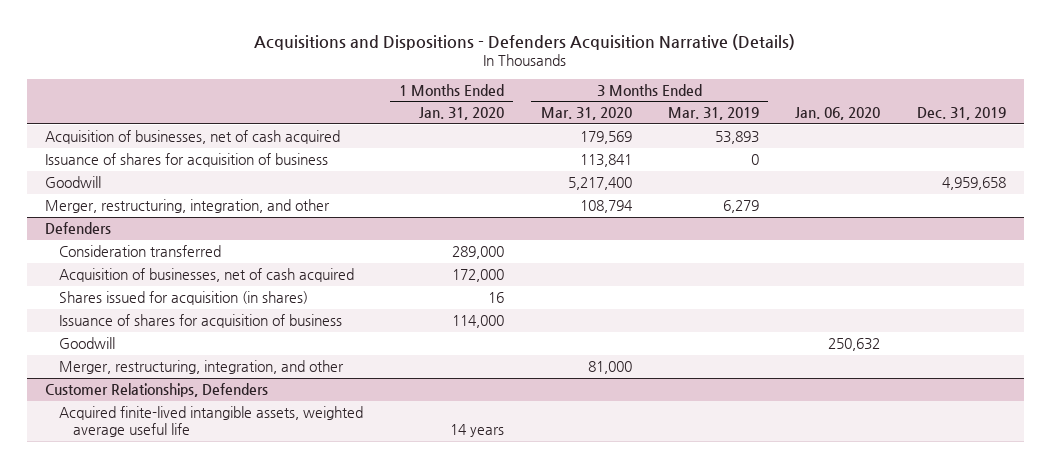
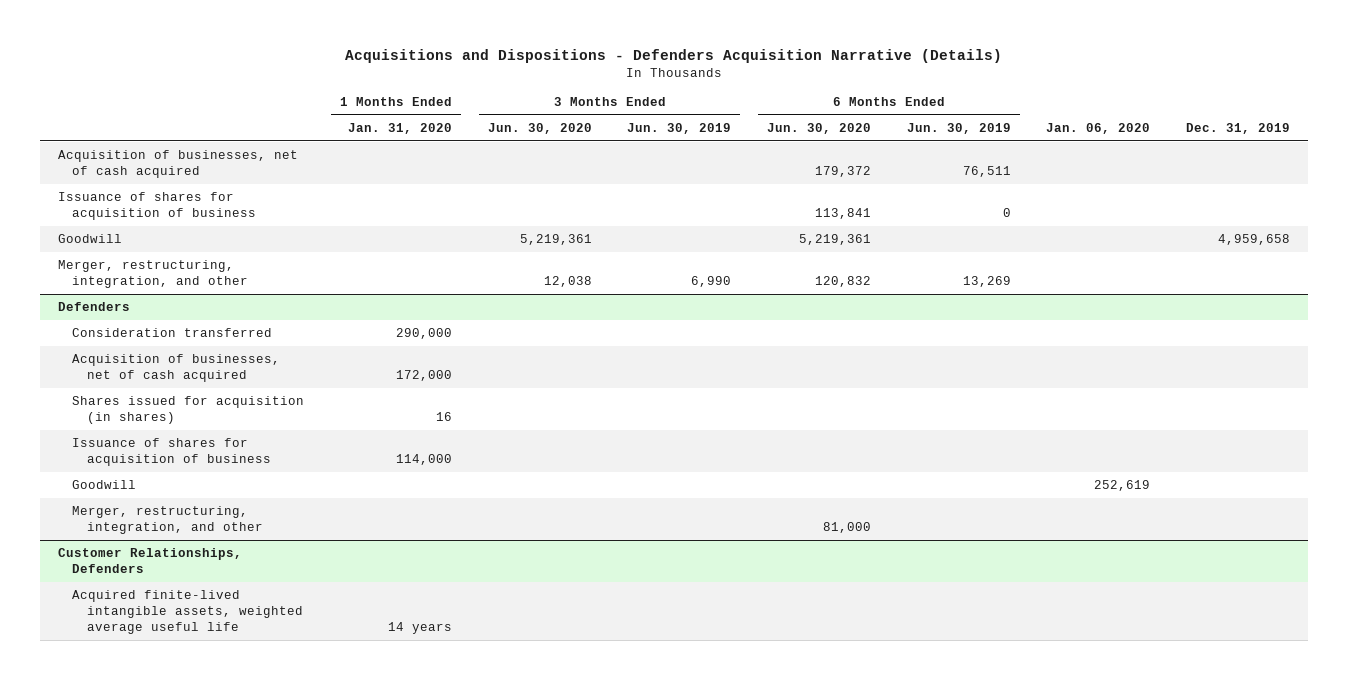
- | 1 Months Ended Jan. 31, 2020 | 3 Months Ended Mar. 31, 2020 | 3 Months Ended Mar. 31, 2019 | Jan. 06, 2020 | Dec. 31, 2019
+ | 1 Months Ended Jan. 31, 2020 | 3 Months Ended Jun. 30, 2020 | 3 Months Ended Jun. 30, 2019 | 6 Months Ended Jun. 30, 2020 | 6 Months Ended Jun. 30, 2019 | Jan. 06, 2020 | Dec. 31, 2019
@ Defenders
- Consideration transferred | 289,000 | | | |
+ Consideration transferred | 290,000 | | | | | |
- Goodwill | | | | 250,632 |
+ Goodwill | | | | | | 252,619 |

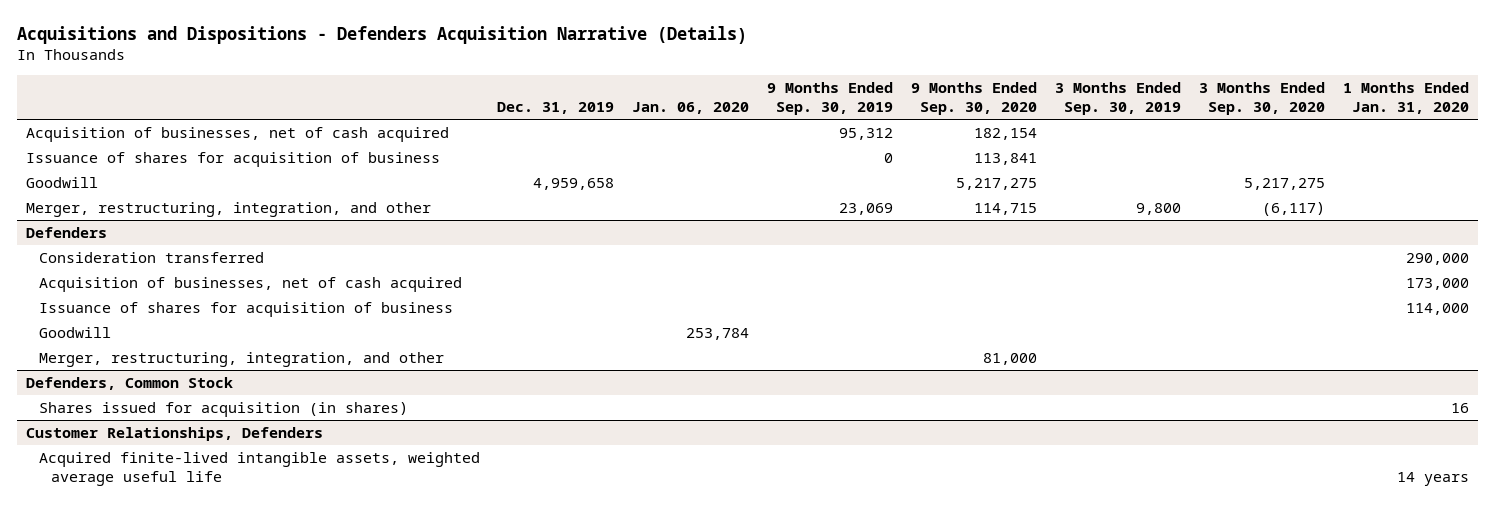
- | 1 Months Ended Jan. 31, 2020 | 3 Months Ended Jun. 30, 2020 | 3 Months Ended Jun. 30, 2019 | 6 Months Ended Jun. 30, 2020 | 6 Months Ended Jun. 30, 2019 | Jan. 06, 2020 | Dec. 31, 2019
+ | Dec. 31, 2019 | Jan. 06, 2020 | 9 Months Ended Sep. 30, 2019 | 9 Months Ended Sep. 30, 2020 | 3 Months Ended Sep. 30, 2019 | 3 Months Ended Sep. 30, 2020 | 1 Months Ended Jan. 31, 2020
@ Defenders
- Acquisition of businesses, net of cash acquired | 172,000 | | | | | |
- Shares issued for acquisition (in shares) | 16 | | | | | |
+ Acquisition of businesses, net of cash acquired | | | | | | | 173,000
- Goodwill | | | | | | 252,619 |
+ Goodwill | | 253,784 | | | | |
+ Defenders, Common Stock
+ Shares issued for acquisition (in shares) | | | | | | | 16

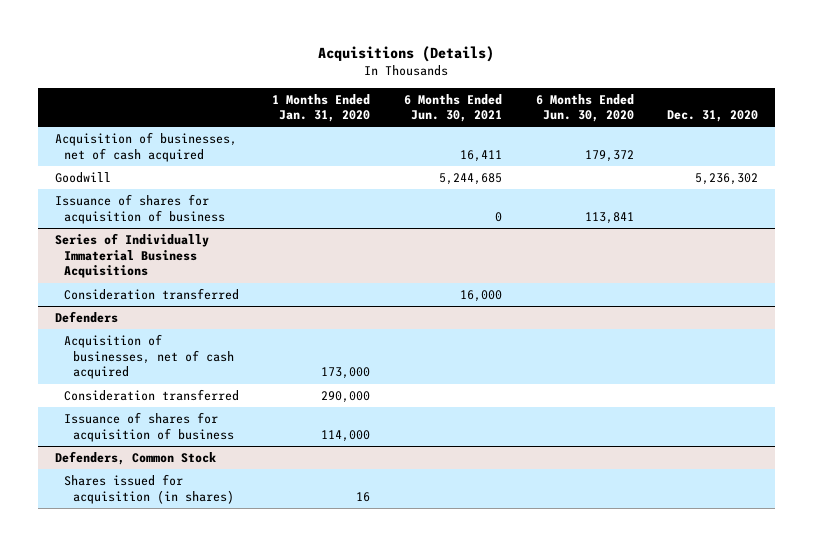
- Acquisitions and Dispositions - Defenders Acquisition Narrative (Details)
+ Acquisitions (Details)
- | Dec. 31, 2019 | Jan. 06, 2020 | 9 Months Ended Sep. 30, 2019 | 9 Months Ended Sep. 30, 2020 | 3 Months Ended Sep. 30, 2019 | 3 Months Ended Sep. 30, 2020 | 1 Months Ended Jan. 31, 2020
+ | 1 Months Ended Jan. 31, 2020 | 6 Months Ended Jun. 30, 2021 | 6 Months Ended Jun. 30, 2020 | Dec. 31, 2020
- Merger, restructuring, integration, and other | | | 23,069 | 114,715 | 9,800 | (6,117) |
moved down: Issuance of shares for acquisition of business | | 0 | 113,841 |
+ Series of Individually Immaterial Business Acquisitions
+ Consideration transferred | | 16,000 | |
@ Defenders
moved down: Consideration transferred | 290,000 | | |
- Goodwill | | 253,784 | | | | |
- Merger, restructuring, integration, and other | | | | 81,000 | | |
- Customer Relationships, Defenders
- Acquired finite-lived intangible assets, weighted average useful life | | | | | | | 14 years

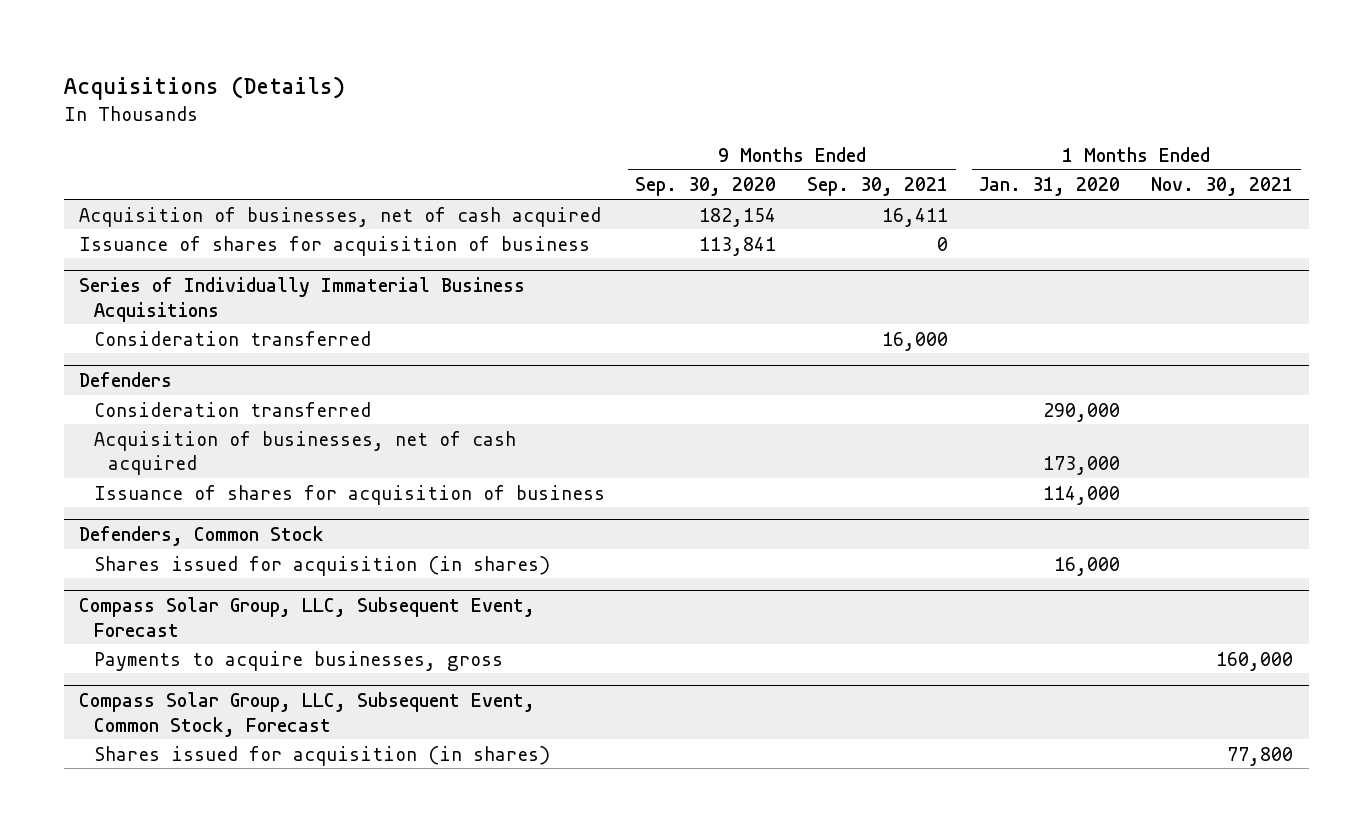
- | 1 Months Ended Jan. 31, 2020 | 6 Months Ended Jun. 30, 2021 | 6 Months Ended Jun. 30, 2020 | Dec. 31, 2020
+ | 9 Months Ended Sep. 30, 2020 | 9 Months Ended Sep. 30, 2021 | 1 Months Ended Jan. 31, 2020 | 1 Months Ended Nov. 30, 2021
- Goodwill | | 5,244,685 | | 5,236,302
@ Defenders
moved down: Acquisition of businesses, net of cash acquired | | | 173,000 |
@ Defenders, Common Stock
- Shares issued for acquisition (in shares) | 16 | | |
+ Shares issued for acquisition (in shares) | | | 16,000 |
+ Compass Solar Group, LLC, Subsequent Event, Forecast
+ Payments to acquire businesses, gross | | | | 160,000
+ Compass Solar Group, LLC, Subsequent Event, Common Stock, Forecast
+ Shares issued for acquisition (in shares) | | | | 77,800

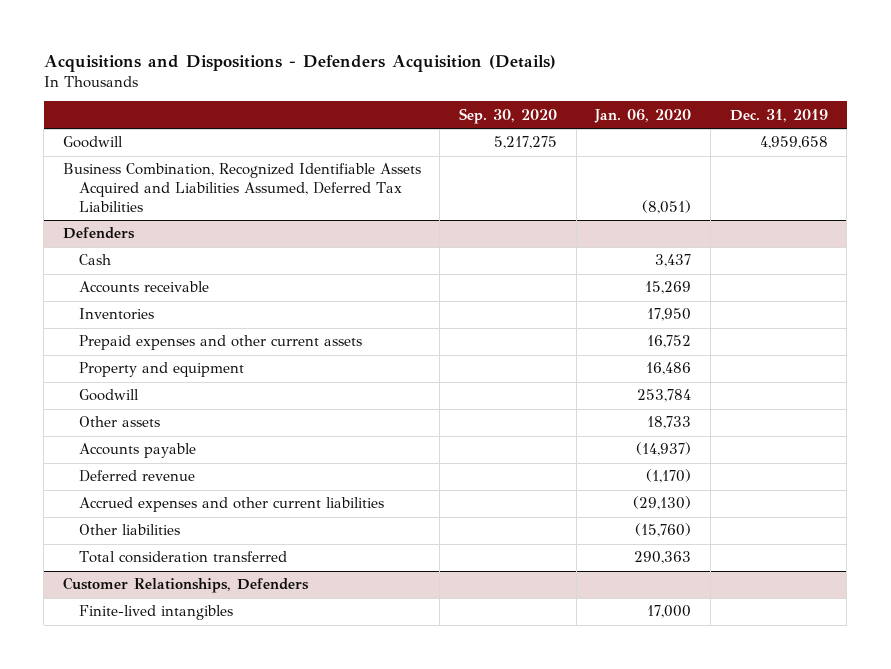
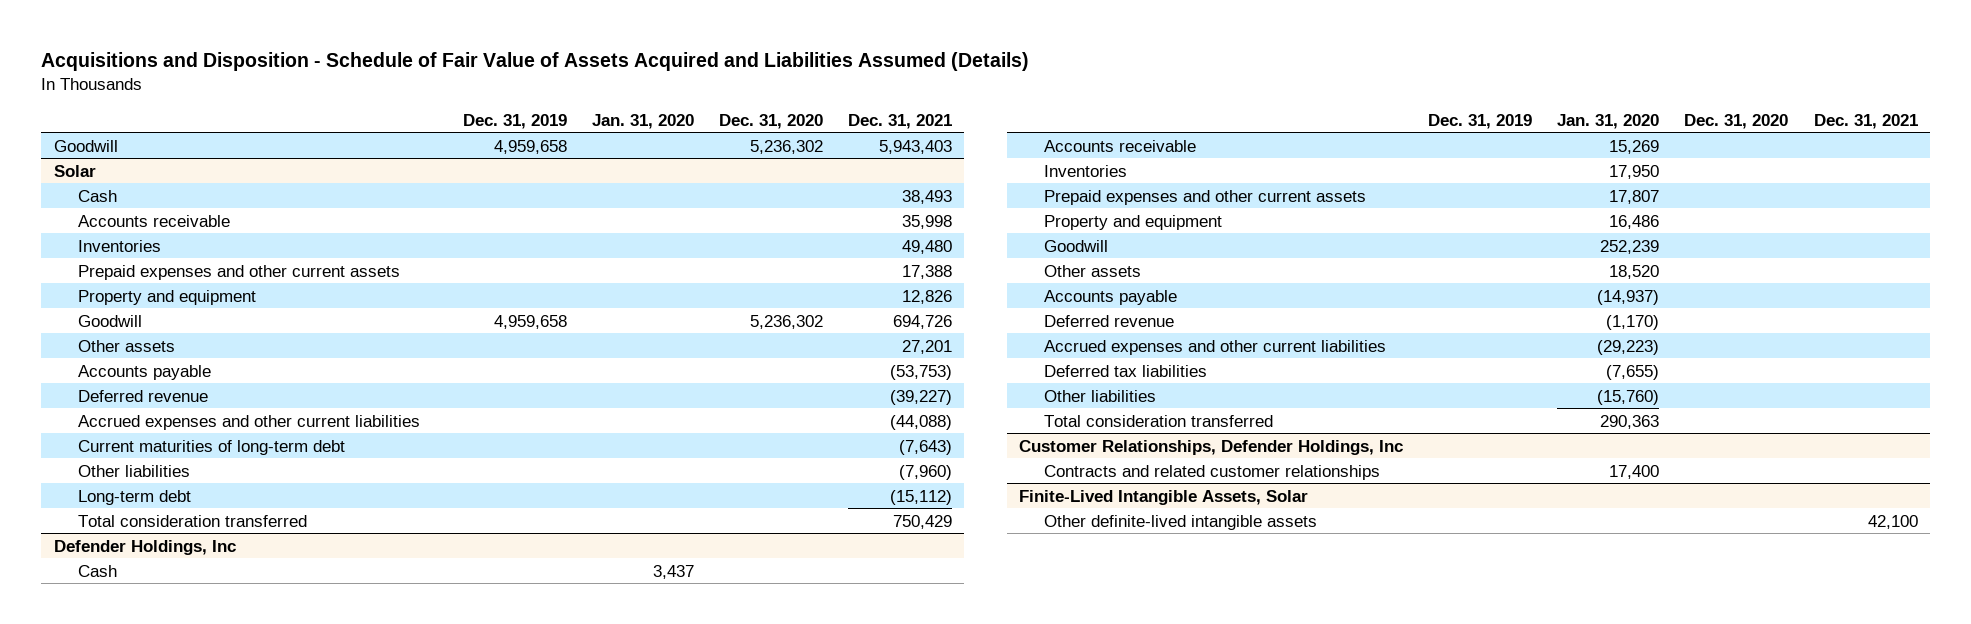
- Acquisitions and Dispositions - Defenders Acquisition (Details)
+ Acquisitions and Disposition - Schedule of Fair Value of Assets Acquired and Liabilities Assumed (Details)
- | Sep. 30, 2020 | Jan. 06, 2020 | Dec. 31, 2019
+ | Dec. 31, 2019 | Jan. 31, 2020 | Dec. 31, 2020 | Dec. 31, 2021
- Business Combination, Recognized Identifiable Assets Acquired and Liabilities Assumed, Deferred Tax Liabilities | | (8,051) |
- Defenders
- Cash | | 3,437 |
- Accounts receivable | | 15,269 |
- Inventories | | 17,950 |
- Prepaid expenses and other current assets | | 16,752 |
- Property and equipment | | 16,486 |
- Goodwill | | 253,784 |
- Other assets | | 18,733 |
- Accounts payable | | (14,937) |
- Deferred revenue | | (1,170) |
- Accrued expenses and other current liabilities | | (29,130) |
- Other liabilities | | (15,760) |
- Total consideration transferred | | 290,363 |
- Customer Relationships, Defenders
- Finite-lived intangibles | | 17,000 |
+ Solar
+ Cash | | | | 38,493
+ Accounts receivable | | | | 35,998
+ Inventories | | | | 49,480
+ Prepaid expenses and other current assets | | | | 17,388
+ Property and equipment | | | | 12,826
+ Goodwill | 4,959,658 | | 5,236,302 | 694,726
+ Other assets | | | | 27,201
+ Accounts payable | | | | (53,753)
+ Deferred revenue | | | | (39,227)
+ Accrued expenses and other current liabilities | | | | (44,088)
+ Current maturities of long-term debt | | | | (7,643)
+ Other liabilities | | | | (7,960)
+ Long-term debt | | | | (15,112)
+ Total consideration transferred | | | | 750,429
+ Defender Holdings, Inc
+ Cash | | 3,437 | |
+ Accounts receivable | | 15,269 | |
+ Inventories | | 17,950 | |
+ Prepaid expenses and other current assets | | 17,807 | |
+ Property and equipment | | 16,486 | |
+ Goodwill | | 252,239 | |
+ Other assets | | 18,520 | |
+ Accounts payable | | (14,937) | |
+ Deferred revenue | | (1,170) | |
+ Accrued expenses and other current liabilities | | (29,223) | |
+ Deferred tax liabilities | | (7,655) | |
+ Other liabilities | | (15,760) | |
+ Total consideration transferred | | 290,363 | |
+ Customer Relationships, Defender Holdings, Inc
+ Contracts and related customer relationships | | 17,400 | |
+ Finite-Lived Intangible Assets, Solar
+ Other definite-lived intangible assets | | | | 42,100

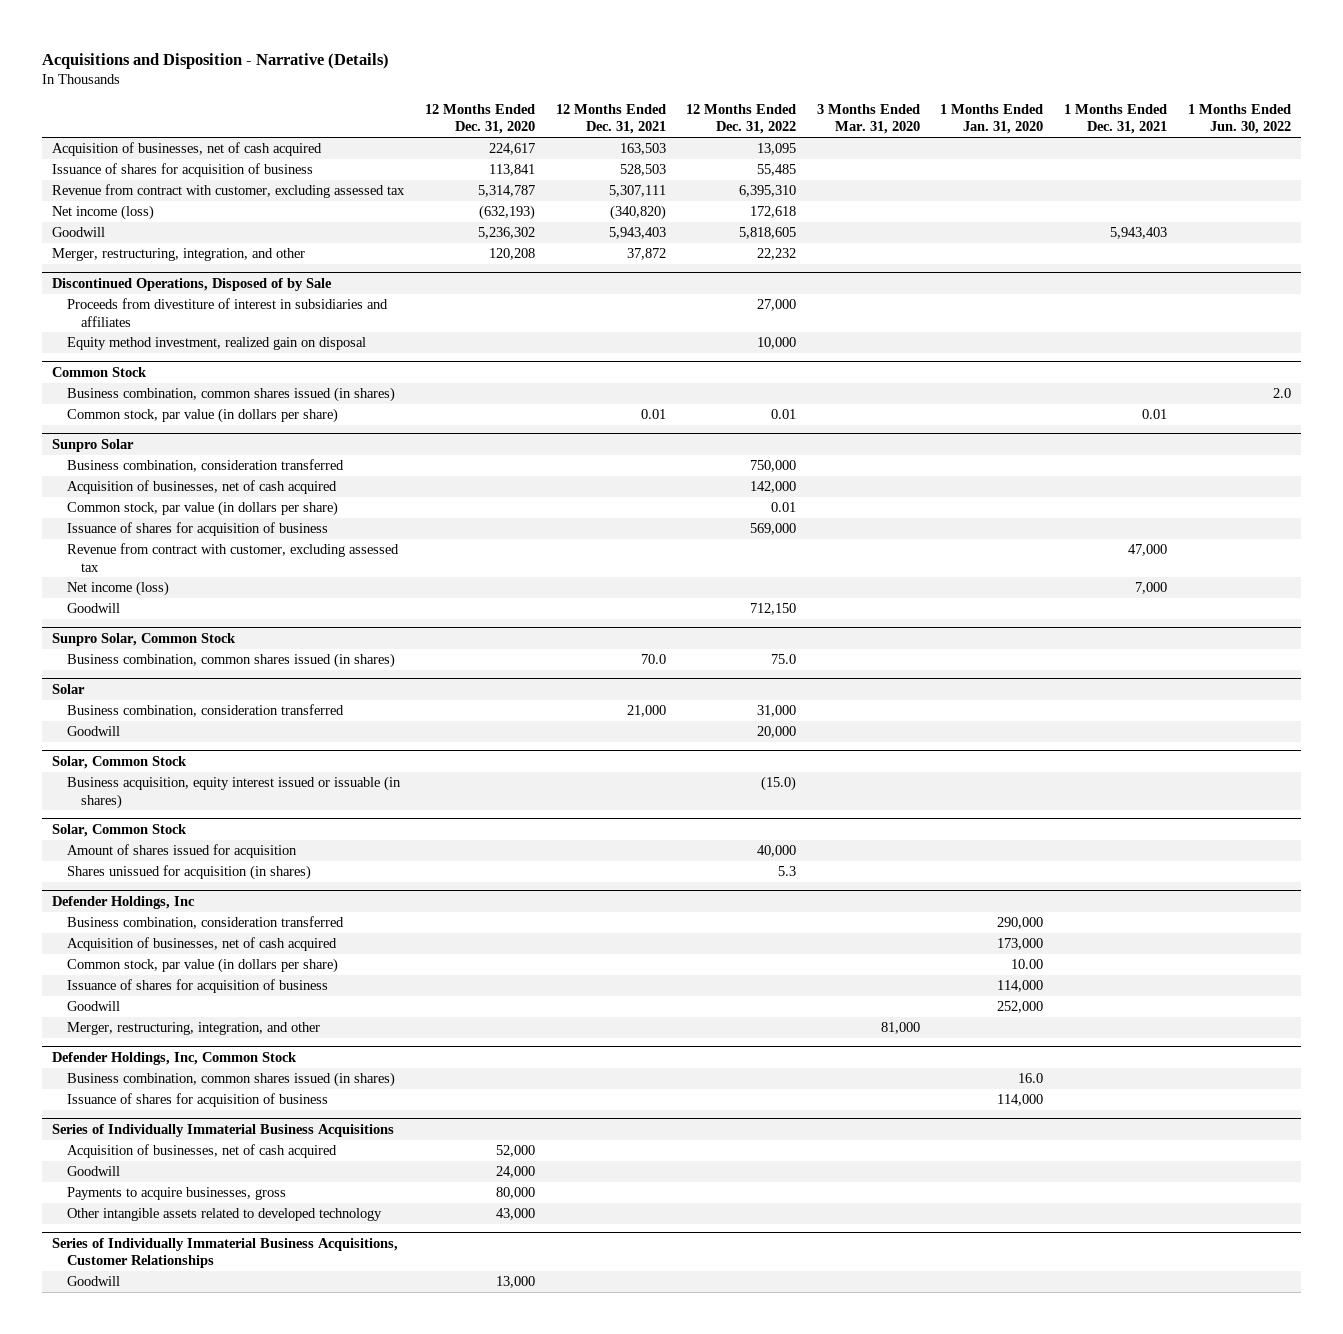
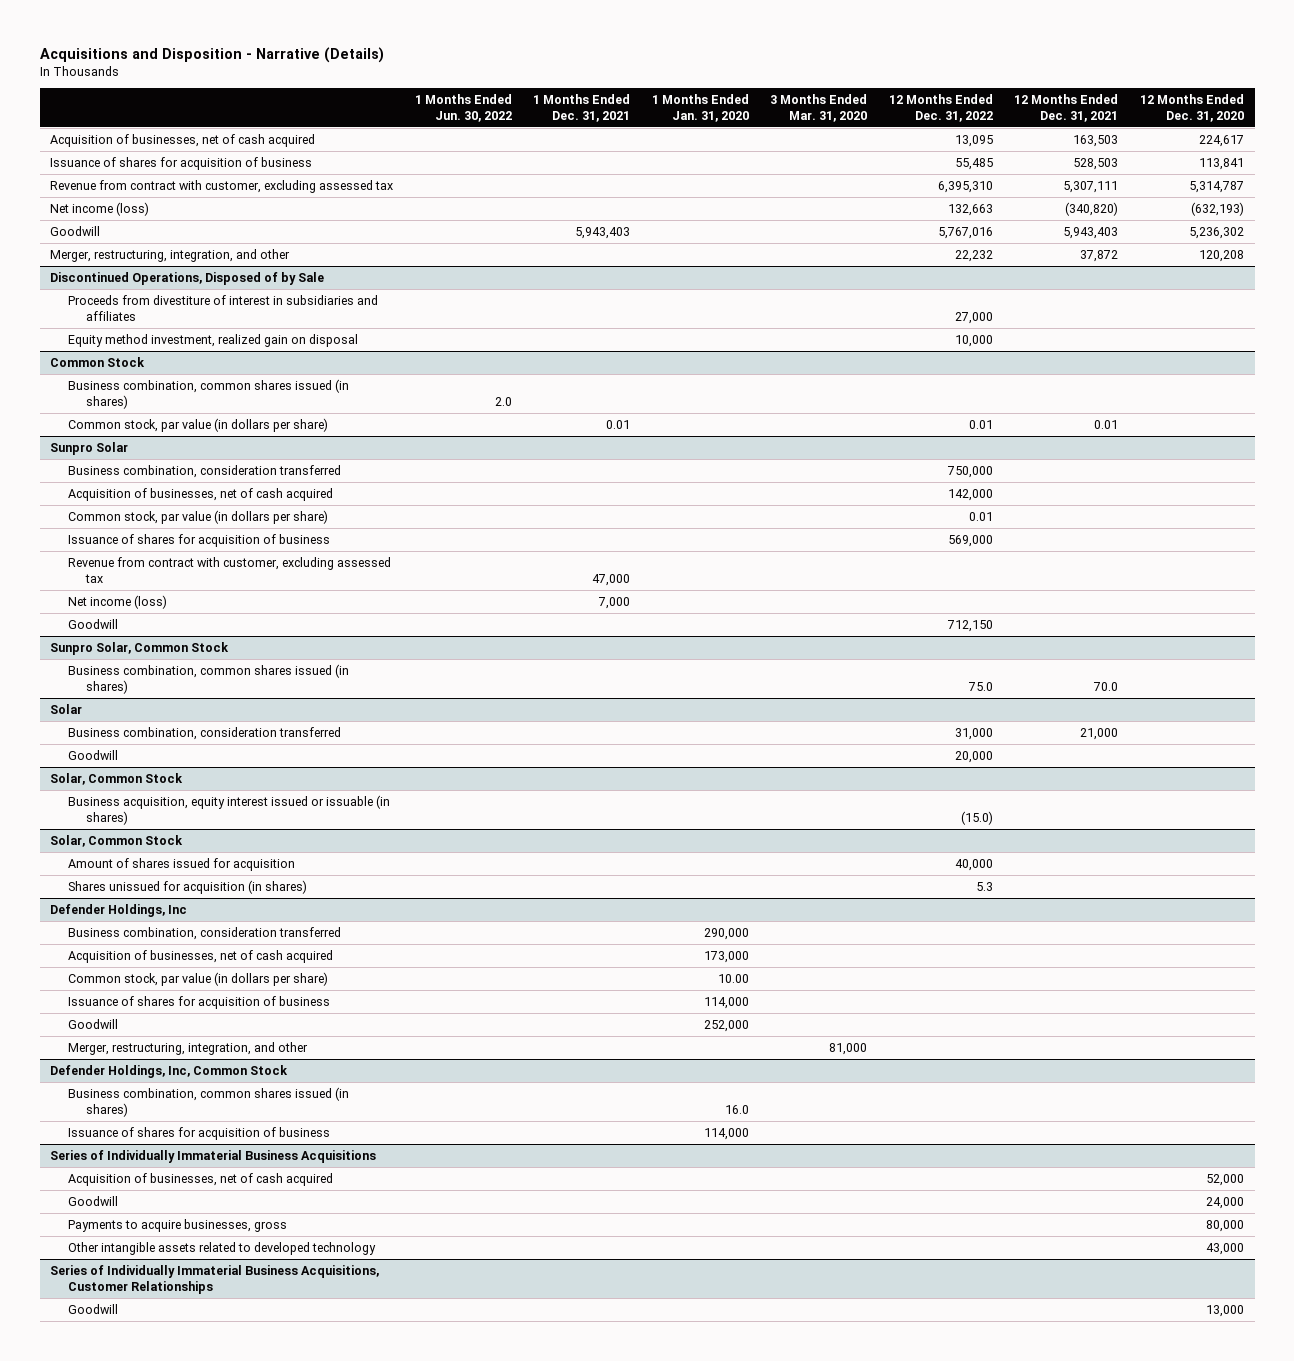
- | 12 Months Ended Dec. 31, 2020 | 12 Months Ended Dec. 31, 2021 | 12 Months Ended Dec. 31, 2022 | 3 Months Ended Mar. 31, 2020 | 1 Months Ended Jan. 31, 2020 | 1 Months Ended Dec. 31, 2021 | 1 Months Ended Jun. 30, 2022
+ | 1 Months Ended Jun. 30, 2022 | 1 Months Ended Dec. 31, 2021 | 1 Months Ended Jan. 31, 2020 | 3 Months Ended Mar. 31, 2020 | 12 Months Ended Dec. 31, 2022 | 12 Months Ended Dec. 31, 2021 | 12 Months Ended Dec. 31, 2020
- Net income (loss) | (632,193) | (340,820) | 172,618 | | | |
- Goodwill | 5,236,302 | 5,943,403 | 5,818,605 | | | 5,943,403 |
+ Net income (loss) | | | | | 132,663 | (340,820) | (632,193)
+ Goodwill | | 5,943,403 | | | 5,767,016 | 5,943,403 | 5,236,302

